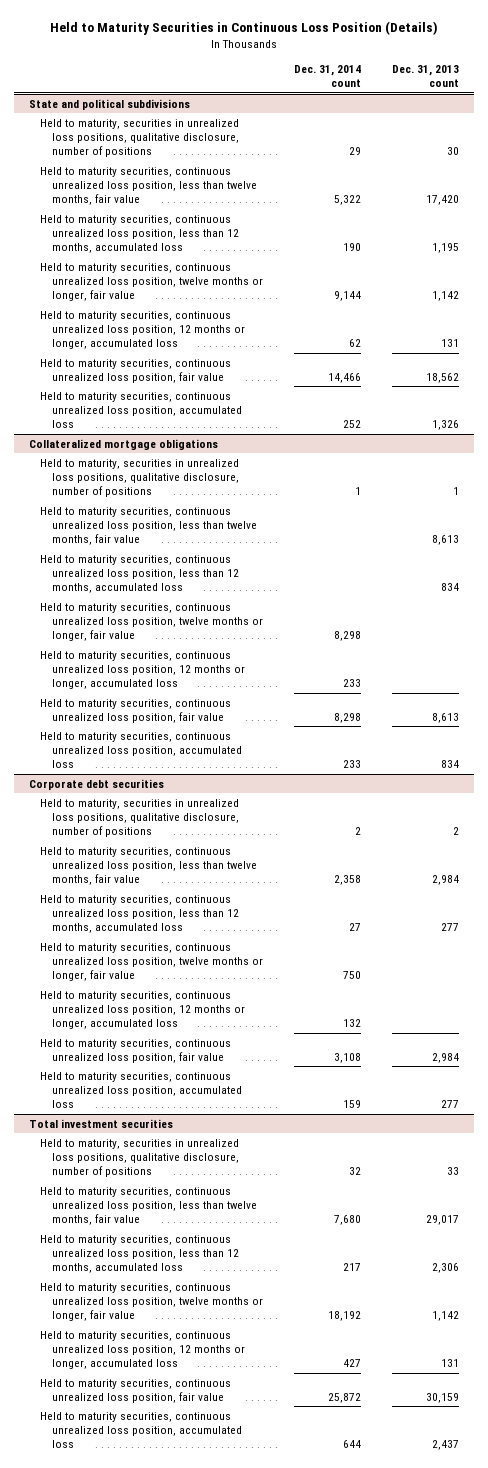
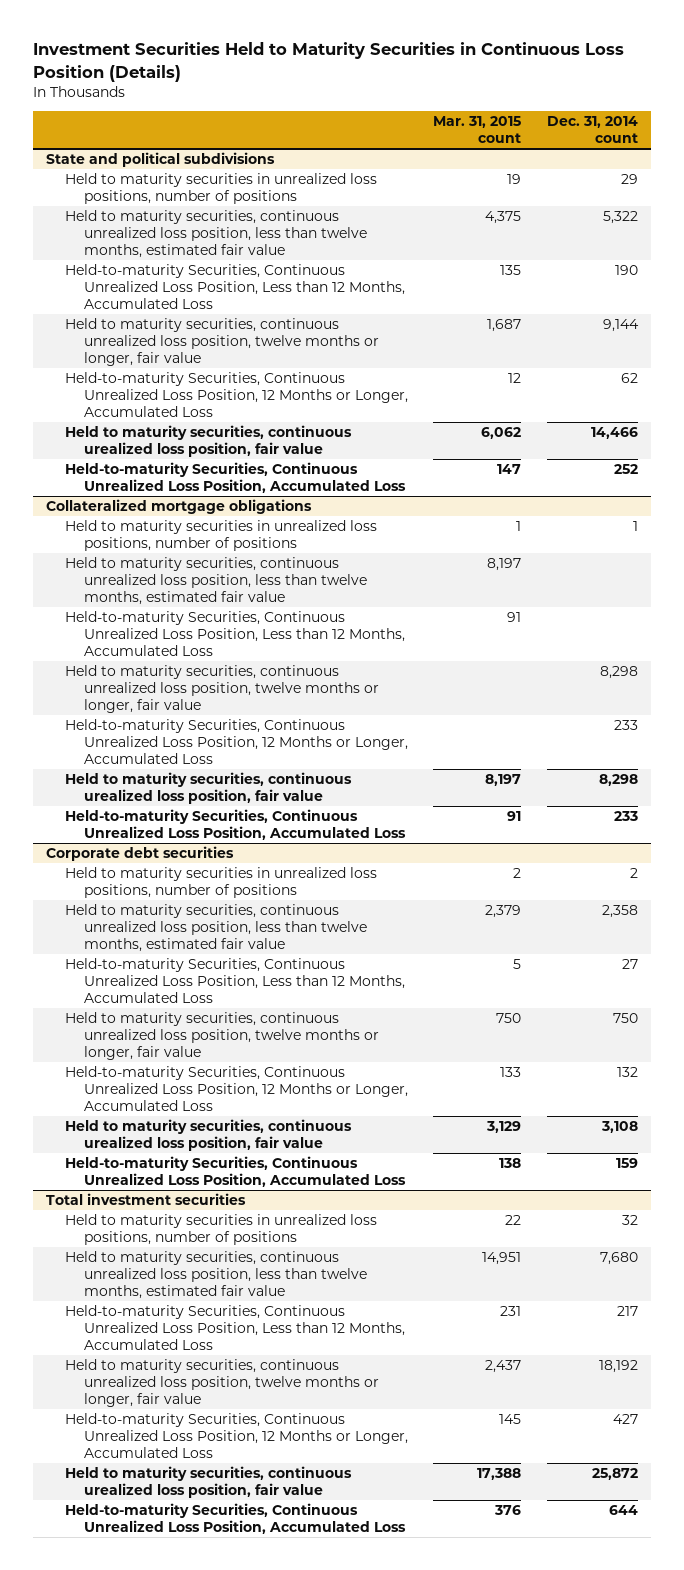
- Held to Maturity Securities in Continuous Loss Position (Details)
+ Investment Securities Held to Maturity Securities in Continuous Loss Position (Details)
- | Dec. 31, 2014 count | Dec. 31, 2013 count
+ | Mar. 31, 2015 count | Dec. 31, 2014 count
@ State and political subdivisions
- Held to maturity, securities in unrealized loss positions, qualitative disclosure, number of positions | 29 | 30
- Held to maturity securities, continuous unrealized loss position, less than twelve months, fair value | 5,322 | 17,420
- Held to maturity securities, continuous unrealized loss position, less than 12 months, accumulated loss | 190 | 1,195
+ Held to maturity securities in unrealized loss positions, number of positions | 19 | 29
+ Held to maturity securities, continuous unrealized loss position, less than twelve months, estimated fair value | 4,375 | 5,322
+ Held-to-maturity Securities, Continuous Unrealized Loss Position, Less than 12 Months, Accumulated Loss | 135 | 190
- Held to maturity securities, continuous unrealized loss position, 12 months or longer, accumulated loss | 62 | 131
- Held to maturity securities, continuous unrealized loss position, fair value | 14,466 | 18,562
- Held to maturity securities, continuous unrealized loss position, accumulated loss | 252 | 1,326
+ Held-to-maturity Securities, Continuous Unrealized Loss Position, 12 Months or Longer, Accumulated Loss | 12 | 62
+ Held to maturity securities, continuous urealized loss position, fair value | 6,062 | 14,466
+ Held-to-maturity Securities, Continuous Unrealized Loss Position, Accumulated Loss | 147 | 252
@ Collateralized mortgage obligations
- Held to maturity, securities in unrealized loss positions, qualitative disclosure, number of positions | 1 | 1
- Held to maturity securities, continuous unrealized loss position, less than twelve months, fair value | | 8,613
- Held to maturity securities, continuous unrealized loss position, less than 12 months, accumulated loss | | 834
+ Held to maturity securities in unrealized loss positions, number of positions | 1 | 1
+ Held to maturity securities, continuous unrealized loss position, less than twelve months, estimated fair value | 8,197 |
+ Held-to-maturity Securities, Continuous Unrealized Loss Position, Less than 12 Months, Accumulated Loss | 91 |
- Held to maturity securities, continuous unrealized loss position, 12 months or longer, accumulated loss | 233 |
- Held to maturity securities, continuous unrealized loss position, fair value | 8,298 | 8,613
- Held to maturity securities, continuous unrealized loss position, accumulated loss | 233 | 834
+ Held-to-maturity Securities, Continuous Unrealized Loss Position, 12 Months or Longer, Accumulated Loss | | 233
+ Held to maturity securities, continuous urealized loss position, fair value | 8,197 | 8,298
+ Held-to-maturity Securities, Continuous Unrealized Loss Position, Accumulated Loss | 91 | 233
@ Corporate debt securities
- Held to maturity, securities in unrealized loss positions, qualitative disclosure, number of positions | 2 | 2
- Held to maturity securities, continuous unrealized loss position, less than twelve months, fair value | 2,358 | 2,984
- Held to maturity securities, continuous unrealized loss position, less than 12 months, accumulated loss | 27 | 277
+ Held to maturity securities in unrealized loss positions, number of positions | 2 | 2
+ Held to maturity securities, continuous unrealized loss position, less than twelve months, estimated fair value | 2,379 | 2,358
+ Held-to-maturity Securities, Continuous Unrealized Loss Position, Less than 12 Months, Accumulated Loss | 5 | 27
- Held to maturity securities, continuous unrealized loss position, 12 months or longer, accumulated loss | 132 |
- Held to maturity securities, continuous unrealized loss position, fair value | 3,108 | 2,984
- Held to maturity securities, continuous unrealized loss position, accumulated loss | 159 | 277
+ Held-to-maturity Securities, Continuous Unrealized Loss Position, 12 Months or Longer, Accumulated Loss | 133 | 132
+ Held to maturity securities, continuous urealized loss position, fair value | 3,129 | 3,108
+ Held-to-maturity Securities, Continuous Unrealized Loss Position, Accumulated Loss | 138 | 159
@ Total investment securities
- Held to maturity, securities in unrealized loss positions, qualitative disclosure, number of positions | 32 | 33
- Held to maturity securities, continuous unrealized loss position, less than twelve months, fair value | 7,680 | 29,017
- Held to maturity securities, continuous unrealized loss position, less than 12 months, accumulated loss | 217 | 2,306
+ Held to maturity securities in unrealized loss positions, number of positions | 22 | 32
+ Held to maturity securities, continuous unrealized loss position, less than twelve months, estimated fair value | 14,951 | 7,680
+ Held-to-maturity Securities, Continuous Unrealized Loss Position, Less than 12 Months, Accumulated Loss | 231 | 217
- Held to maturity securities, continuous unrealized loss position, 12 months or longer, accumulated loss | 427 | 131
- Held to maturity securities, continuous unrealized loss position, fair value | 25,872 | 30,159
- Held to maturity securities, continuous unrealized loss position, accumulated loss | 644 | 2,437
+ Held-to-maturity Securities, Continuous Unrealized Loss Position, 12 Months or Longer, Accumulated Loss | 145 | 427
+ Held to maturity securities, continuous urealized loss position, fair value | 17,388 | 25,872
+ Held-to-maturity Securities, Continuous Unrealized Loss Position, Accumulated Loss | 376 | 644

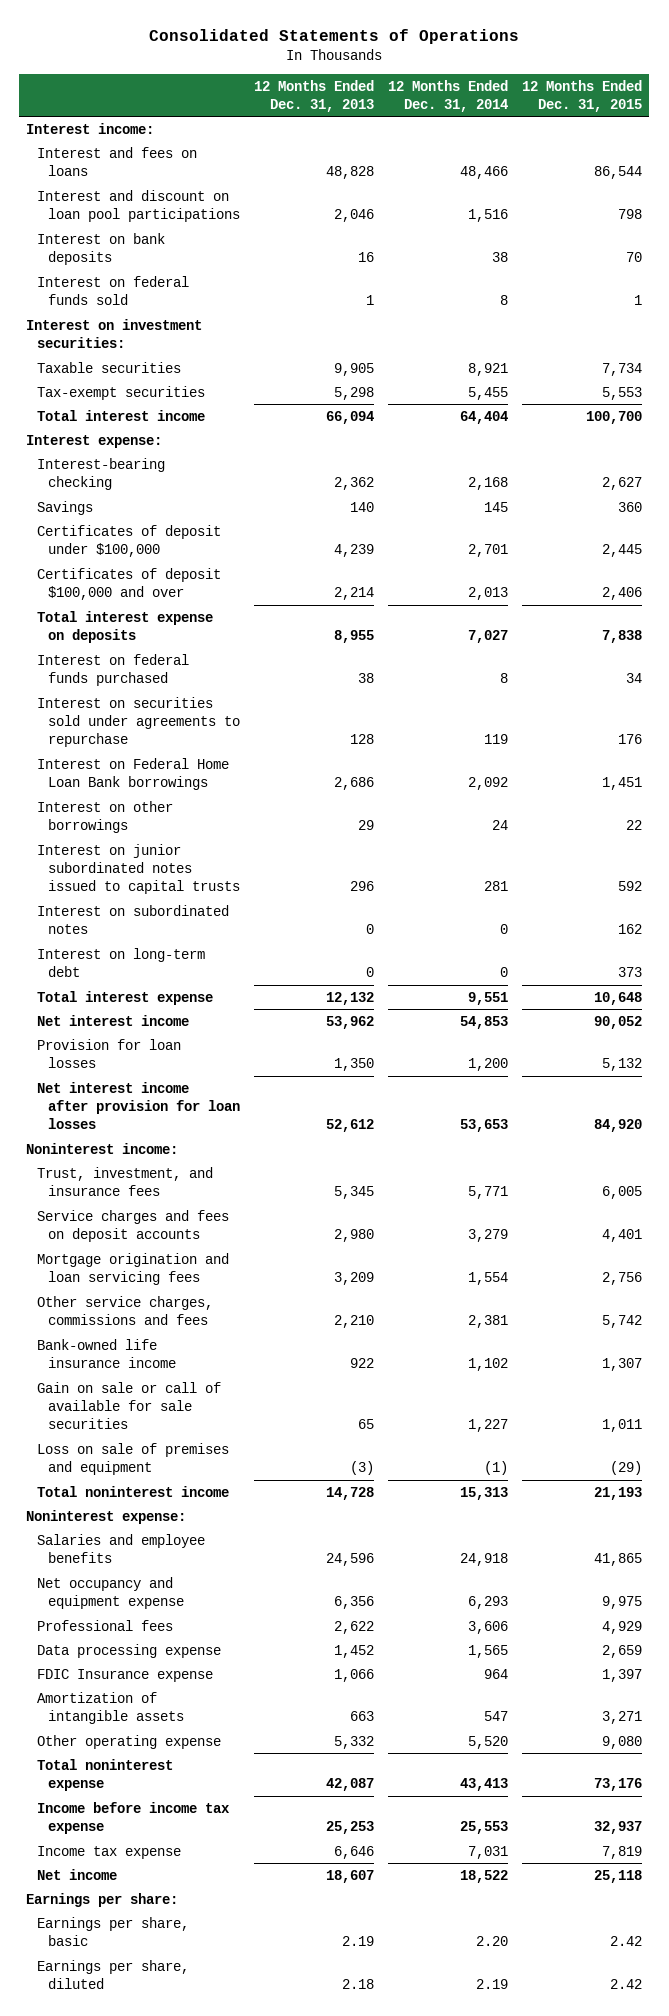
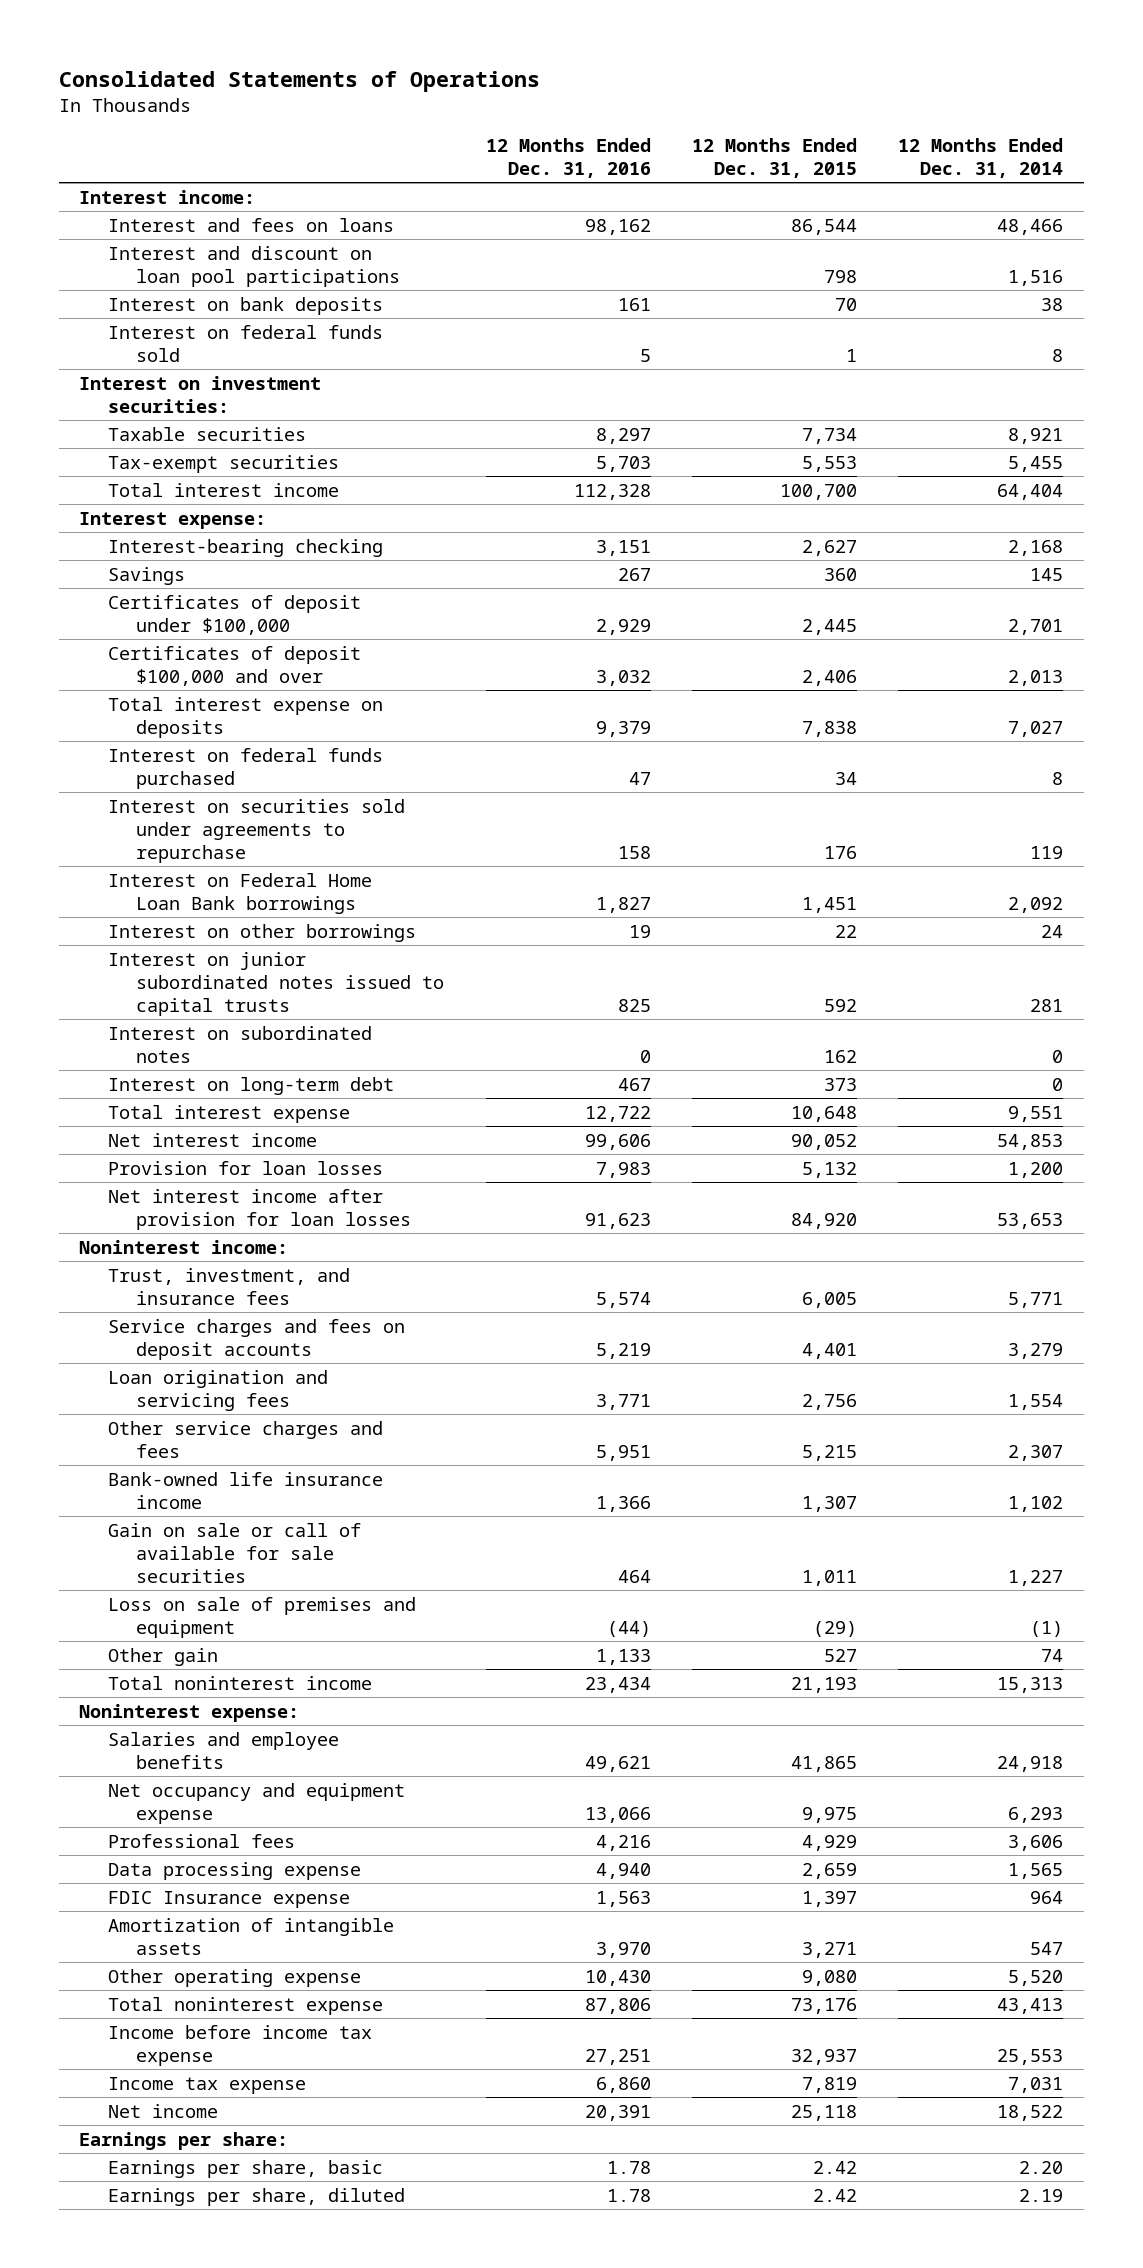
- | 12 Months Ended Dec. 31, 2013 | 12 Months Ended Dec. 31, 2014 | 12 Months Ended Dec. 31, 2015
+ | 12 Months Ended Dec. 31, 2016 | 12 Months Ended Dec. 31, 2015 | 12 Months Ended Dec. 31, 2014
- Mortgage origination and loan servicing fees | 3,209 | 1,554 | 2,756
- Other service charges, commissions and fees | 2,210 | 2,381 | 5,742
+ Loan origination and servicing fees | 3,771 | 2,756 | 1,554
+ Other service charges and fees | 5,951 | 5,215 | 2,307
+ Other gain | 1,133 | 527 | 74

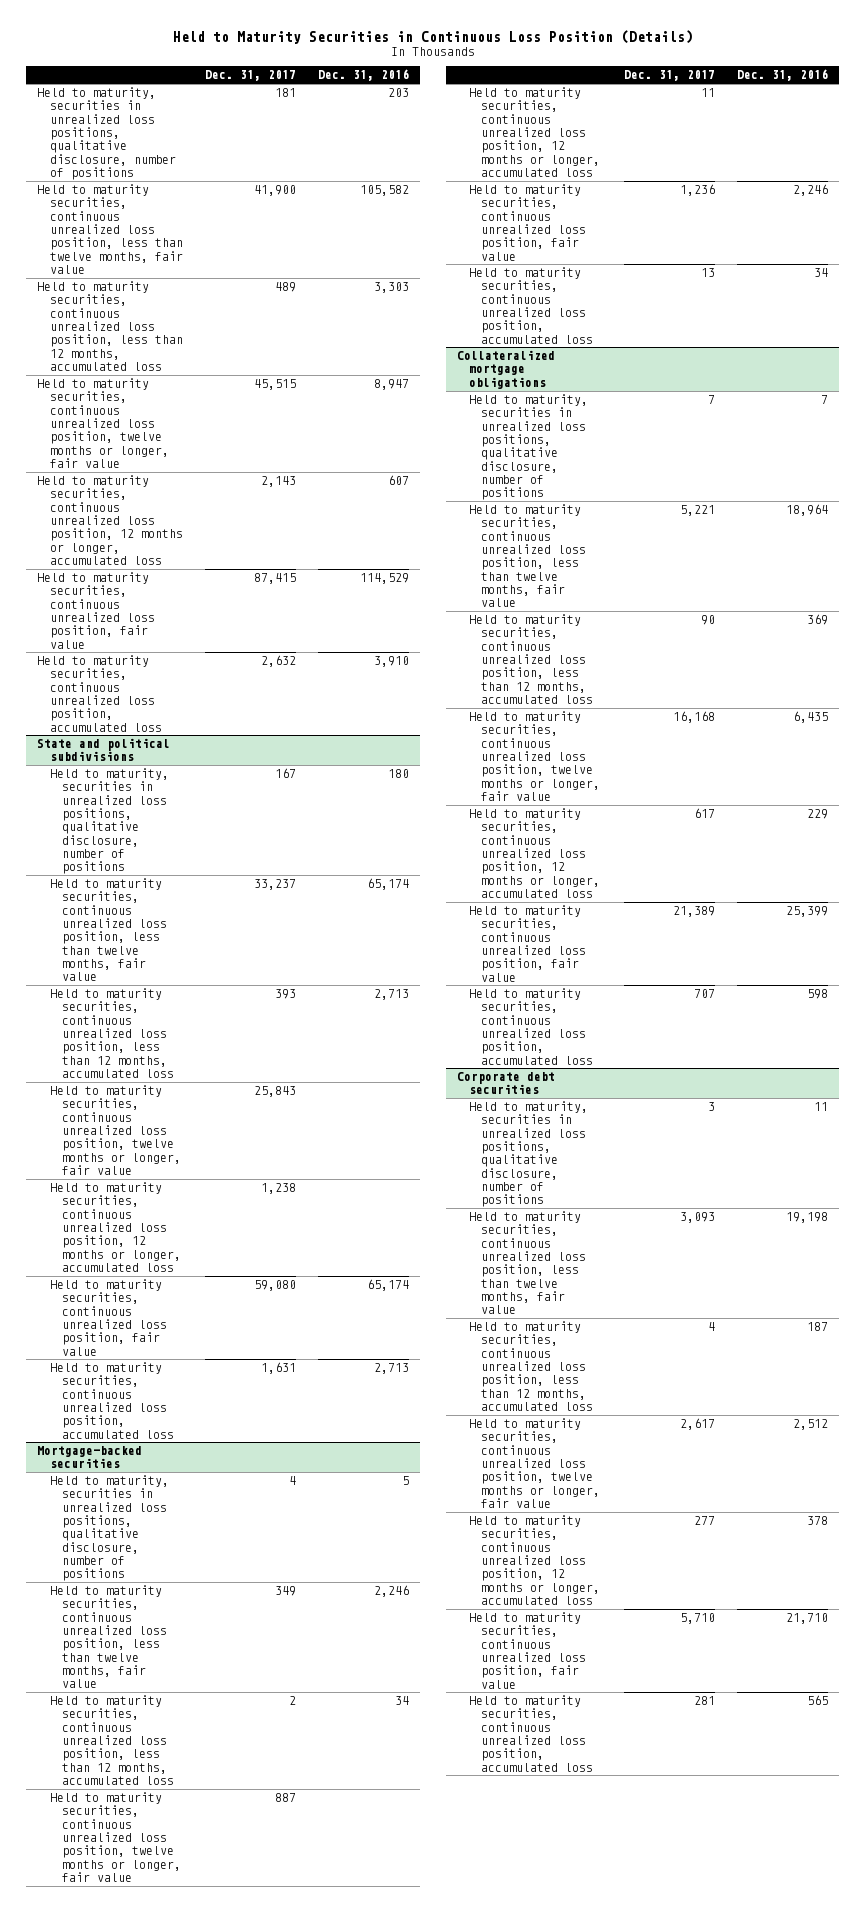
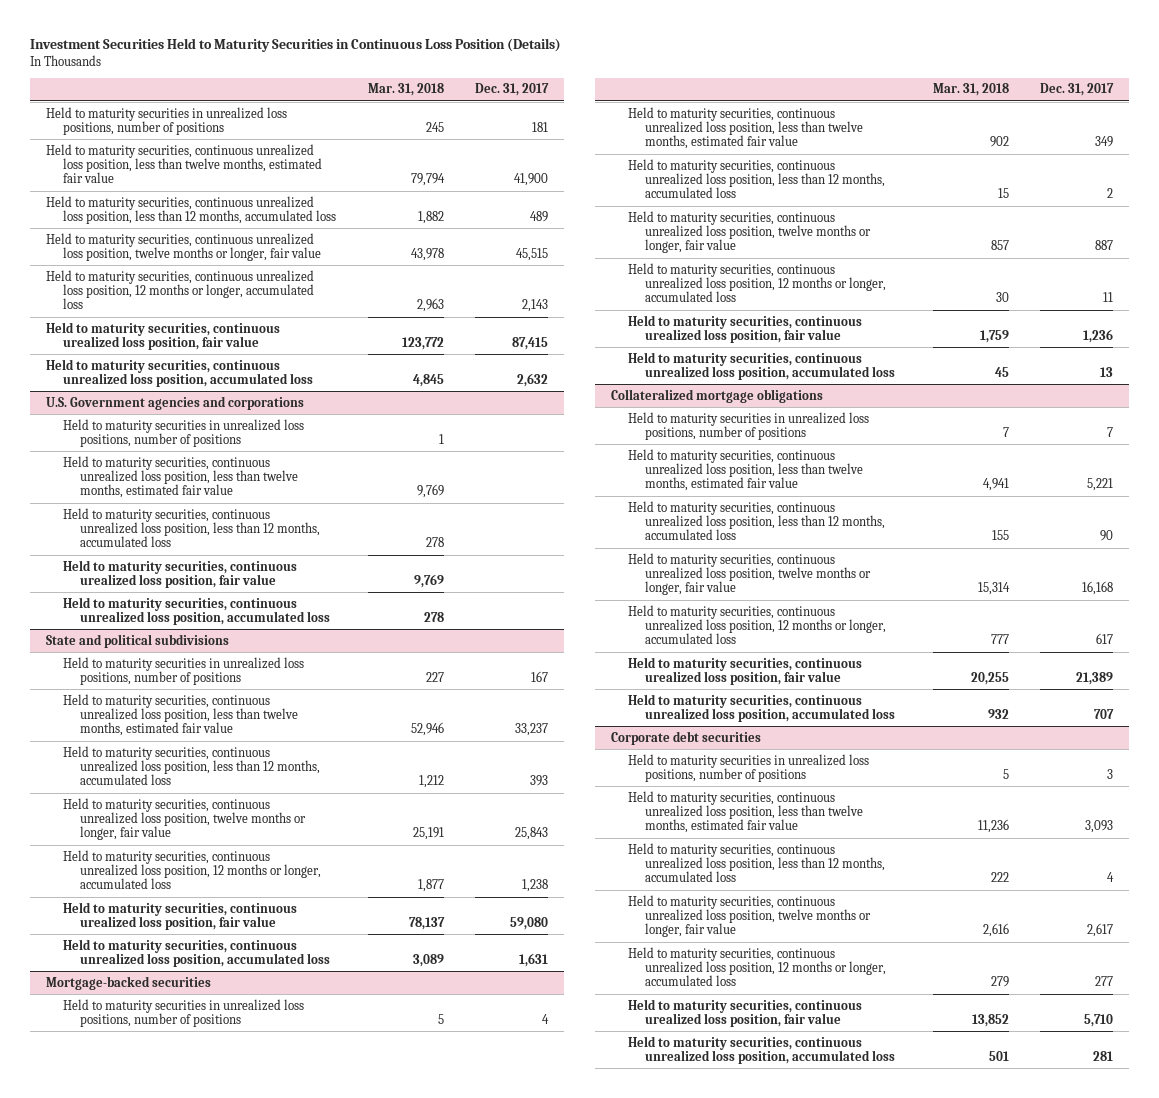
- Held to Maturity Securities in Continuous Loss Position (Details)
+ Investment Securities Held to Maturity Securities in Continuous Loss Position (Details)
- | Dec. 31, 2017 | Dec. 31, 2016
+ | Mar. 31, 2018 | Dec. 31, 2017
- Held to maturity, securities in unrealized loss positions, qualitative disclosure, number of positions | 181 | 203
- Held to maturity securities, continuous unrealized loss position, less than twelve months, fair value | 41,900 | 105,582
+ Held to maturity securities in unrealized loss positions, number of positions | 245 | 181
+ Held to maturity securities, continuous unrealized loss position, less than twelve months, estimated fair value | 79,794 | 41,900
- Held to maturity securities, continuous unrealized loss position, fair value | 87,415 | 114,529
+ Held to maturity securities, continuous urealized loss position, fair value | 123,772 | 87,415
+ U.S. Government agencies and corporations
+ Held to maturity securities in unrealized loss positions, number of positions | 1 |
+ Held to maturity securities, continuous unrealized loss position, less than twelve months, estimated fair value | 9,769 |
+ Held to maturity securities, continuous unrealized loss position, less than 12 months, accumulated loss | 278 |
+ Held to maturity securities, continuous urealized loss position, fair value | 9,769 |
+ Held to maturity securities, continuous unrealized loss position, accumulated loss | 278 |
@ State and political subdivisions
- Held to maturity, securities in unrealized loss positions, qualitative disclosure, number of positions | 167 | 180
- Held to maturity securities, continuous unrealized loss position, less than twelve months, fair value | 33,237 | 65,174
+ Held to maturity securities in unrealized loss positions, number of positions | 227 | 167
+ Held to maturity securities, continuous unrealized loss position, less than twelve months, estimated fair value | 52,946 | 33,237
- Held to maturity securities, continuous unrealized loss position, fair value | 59,080 | 65,174
+ Held to maturity securities, continuous urealized loss position, fair value | 78,137 | 59,080
@ Mortgage-backed securities
- Held to maturity, securities in unrealized loss positions, qualitative disclosure, number of positions | 4 | 5
- Held to maturity securities, continuous unrealized loss position, less than twelve months, fair value | 349 | 2,246
+ Held to maturity securities in unrealized loss positions, number of positions | 5 | 4
+ Held to maturity securities, continuous unrealized loss position, less than twelve months, estimated fair value | 902 | 349
- Held to maturity securities, continuous unrealized loss position, fair value | 1,236 | 2,246
+ Held to maturity securities, continuous urealized loss position, fair value | 1,759 | 1,236
@ Collateralized mortgage obligations
- Held to maturity, securities in unrealized loss positions, qualitative disclosure, number of positions | 7 | 7
- Held to maturity securities, continuous unrealized loss position, less than twelve months, fair value | 5,221 | 18,964
+ Held to maturity securities in unrealized loss positions, number of positions | 7 | 7
+ Held to maturity securities, continuous unrealized loss position, less than twelve months, estimated fair value | 4,941 | 5,221
- Held to maturity securities, continuous unrealized loss position, fair value | 21,389 | 25,399
+ Held to maturity securities, continuous urealized loss position, fair value | 20,255 | 21,389
@ Corporate debt securities
- Held to maturity, securities in unrealized loss positions, qualitative disclosure, number of positions | 3 | 11
- Held to maturity securities, continuous unrealized loss position, less than twelve months, fair value | 3,093 | 19,198
+ Held to maturity securities in unrealized loss positions, number of positions | 5 | 3
+ Held to maturity securities, continuous unrealized loss position, less than twelve months, estimated fair value | 11,236 | 3,093
- Held to maturity securities, continuous unrealized loss position, fair value | 5,710 | 21,710
+ Held to maturity securities, continuous urealized loss position, fair value | 13,852 | 5,710

